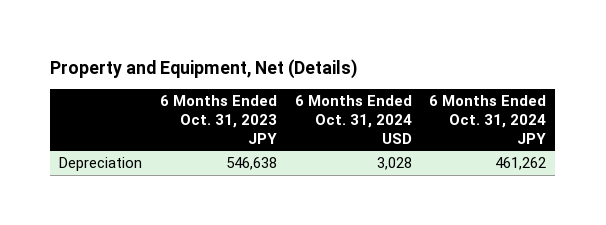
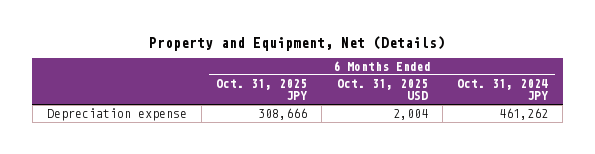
- | 6 Months Ended Oct. 31, 2023 JPY | 6 Months Ended Oct. 31, 2024 USD | 6 Months Ended Oct. 31, 2024 JPY
+ | 6 Months Ended Oct. 31, 2025 JPY | 6 Months Ended Oct. 31, 2025 USD | 6 Months Ended Oct. 31, 2024 JPY
- Depreciation | 546,638 | 3,028 | 461,262
+ Depreciation expense | 308,666 | 2,004 | 461,262

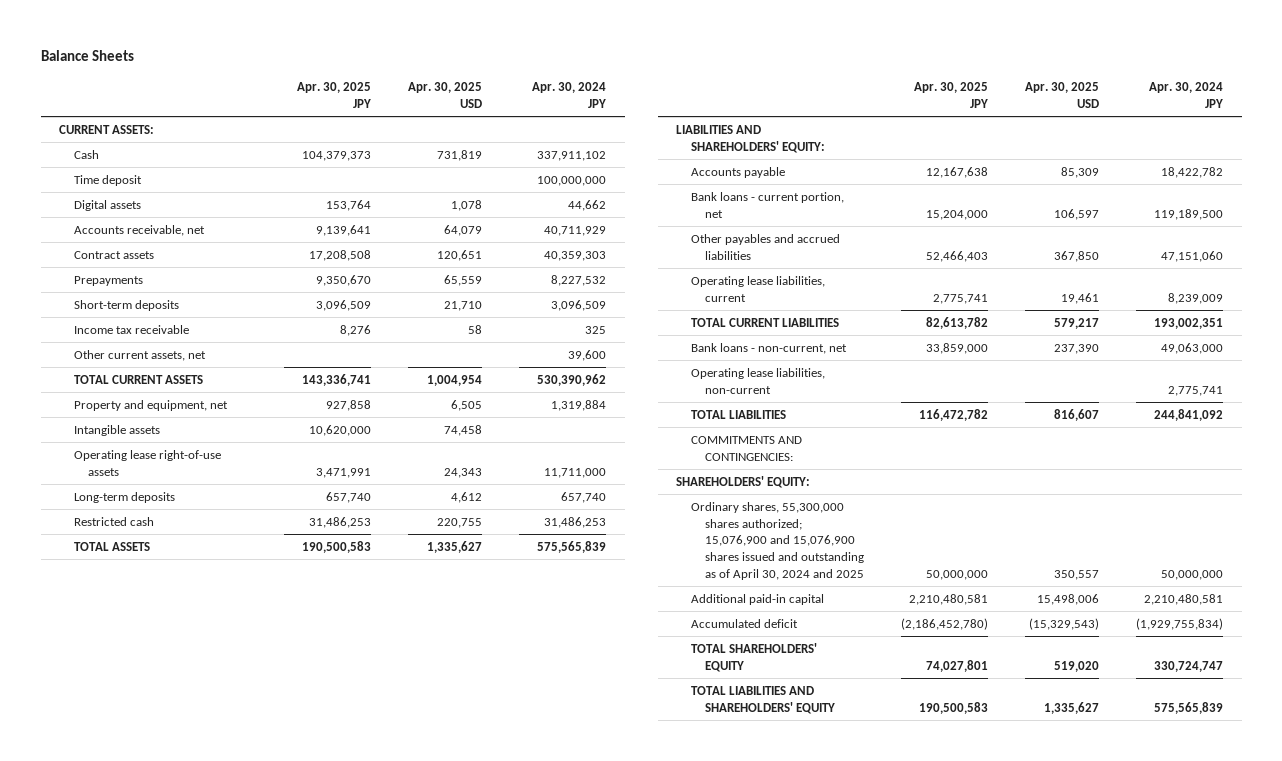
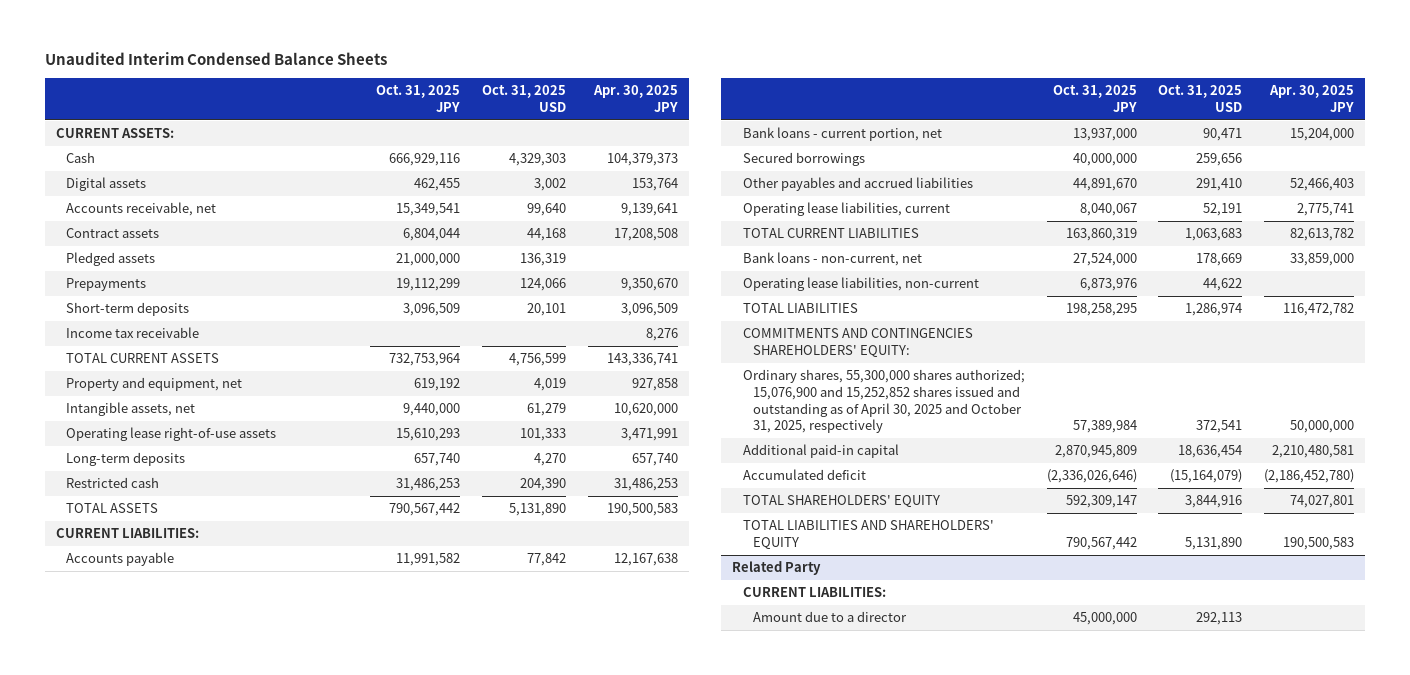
- Balance Sheets
+ Unaudited Interim Condensed Balance Sheets
- | Apr. 30, 2025 JPY | Apr. 30, 2025 USD | Apr. 30, 2024 JPY
+ | Oct. 31, 2025 JPY | Oct. 31, 2025 USD | Apr. 30, 2025 JPY
- Time deposit | | | 100,000,000
+ Pledged assets | 21,000,000 | 136,319 |
- Other current assets, net | | | 39,600
- Intangible assets | 10,620,000 | 74,458 |
+ Intangible assets, net | 9,440,000 | 61,279 | 10,620,000
- LIABILITIES AND SHAREHOLDERS' EQUITY:
+ CURRENT LIABILITIES:
+ Secured borrowings | 40,000,000 | 259,656 |
- COMMITMENTS AND CONTINGENCIES:
- SHAREHOLDERS' EQUITY:
- Ordinary shares, 55,300,000 shares authorized; 15,076,900 and 15,076,900 shares issued and outstanding as of April 30, 2024 and 2025 | 50,000,000 | 350,557 | 50,000,000
+ COMMITMENTS AND CONTINGENCIES SHAREHOLDERS' EQUITY:
+ Ordinary shares, 55,300,000 shares authorized; 15,076,900 and 15,252,852 shares issued and outstanding as of April 30, 2025 and October 31, 2025, respectively | 57,389,984 | 372,541 | 50,000,000
+ Related Party
+ CURRENT LIABILITIES:
+ Amount due to a director | 45,000,000 | 292,113 |

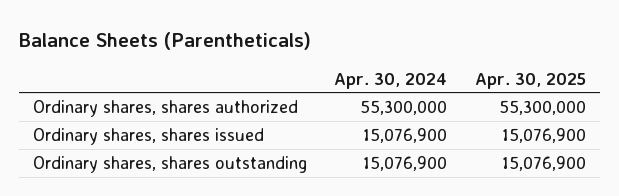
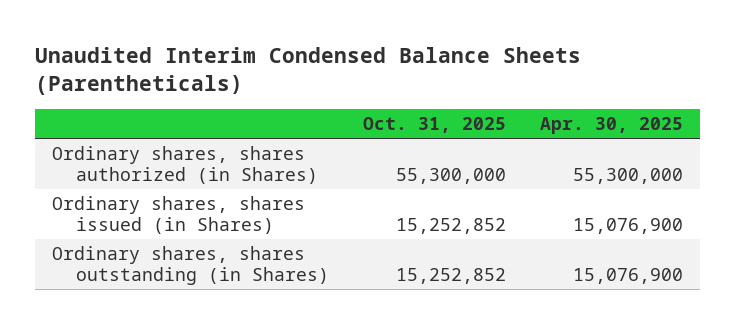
- Balance Sheets (Parentheticals)
+ Unaudited Interim Condensed Balance Sheets (Parentheticals)
- | Apr. 30, 2024 | Apr. 30, 2025
+ | Oct. 31, 2025 | Apr. 30, 2025
- Ordinary shares, shares authorized | 55,300,000 | 55,300,000
- Ordinary shares, shares issued | 15,076,900 | 15,076,900
- Ordinary shares, shares outstanding | 15,076,900 | 15,076,900
+ Ordinary shares, shares authorized (in Shares) | 55,300,000 | 55,300,000
+ Ordinary shares, shares issued (in Shares) | 15,252,852 | 15,076,900
+ Ordinary shares, shares outstanding (in Shares) | 15,252,852 | 15,076,900

